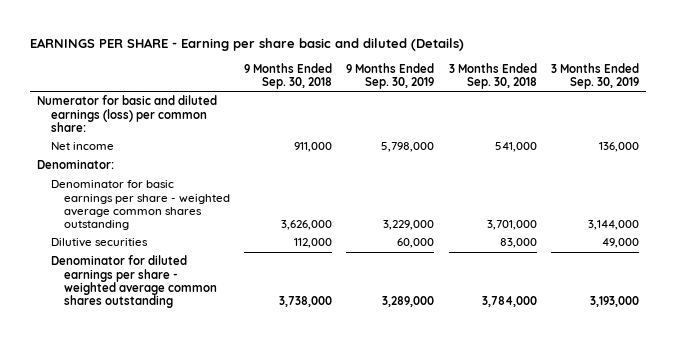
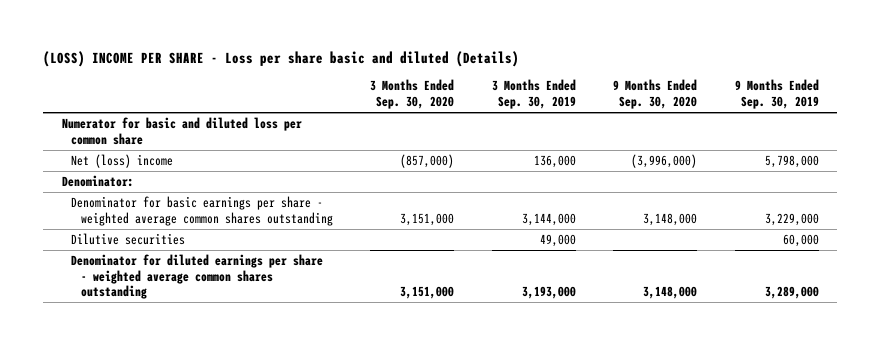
- EARNINGS PER SHARE - Earning per share basic and diluted (Details)
+ (LOSS) INCOME PER SHARE - Loss per share basic and diluted (Details)
- | 9 Months Ended Sep. 30, 2018 | 9 Months Ended Sep. 30, 2019 | 3 Months Ended Sep. 30, 2018 | 3 Months Ended Sep. 30, 2019
+ | 3 Months Ended Sep. 30, 2020 | 3 Months Ended Sep. 30, 2019 | 9 Months Ended Sep. 30, 2020 | 9 Months Ended Sep. 30, 2019
- Numerator for basic and diluted earnings (loss) per common share:
- Net income | 911,000 | 5,798,000 | 541,000 | 136,000
+ Numerator for basic and diluted loss per common share
+ Net (loss) income | (857,000) | 136,000 | (3,996,000) | 5,798,000

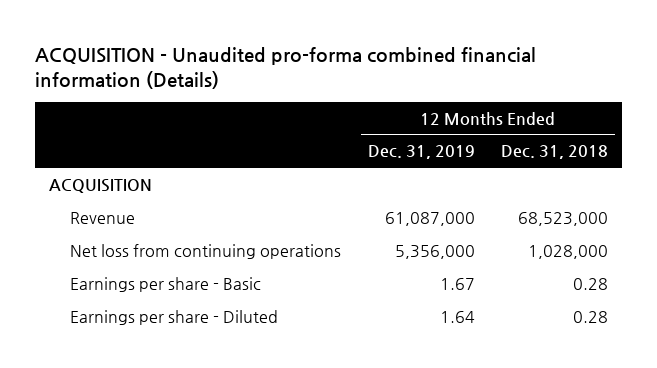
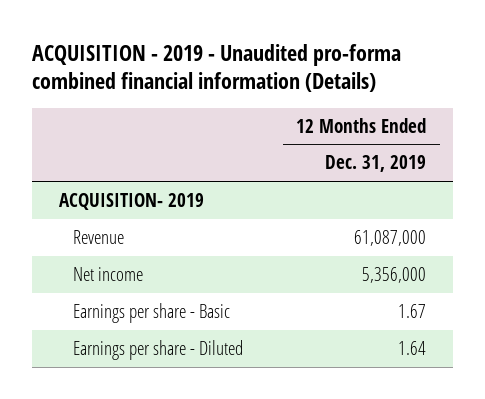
- ACQUISITION - Unaudited pro-forma combined financial information (Details)
+ ACQUISITION - 2019 - Unaudited pro-forma combined financial information (Details)
- | 12 Months Ended Dec. 31, 2019 | 12 Months Ended Dec. 31, 2018
+ | 12 Months Ended Dec. 31, 2019
- ACQUISITION
+ ACQUISITION- 2019
- Net loss from continuing operations | 5,356,000 | 1,028,000
+ Net income | 5,356,000

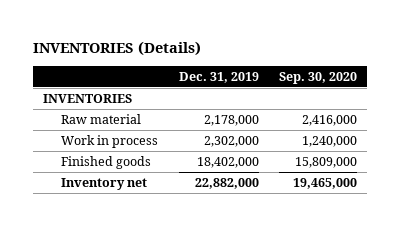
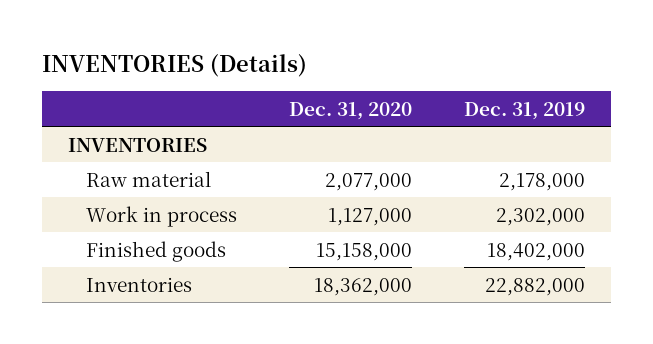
- | Dec. 31, 2019 | Sep. 30, 2020
+ | Dec. 31, 2020 | Dec. 31, 2019
- Inventory net | 22,882,000 | 19,465,000
+ Inventories | 18,362,000 | 22,882,000

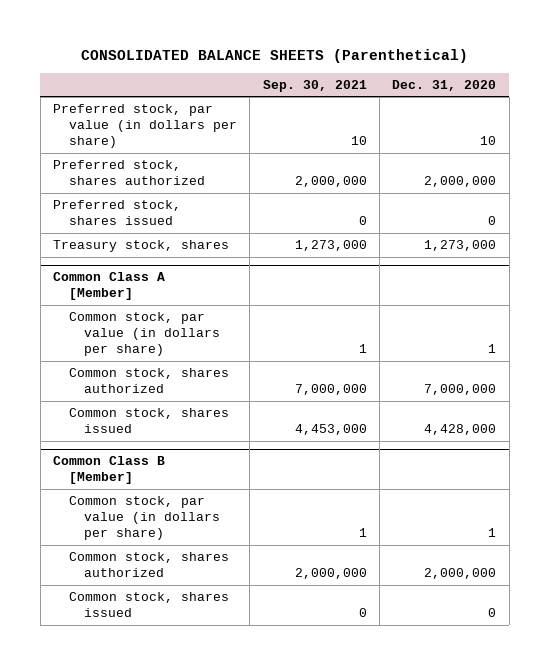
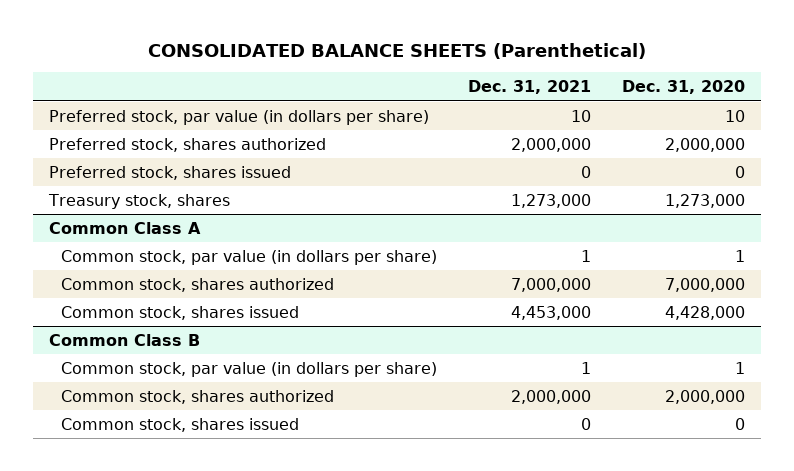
- | Sep. 30, 2021 | Dec. 31, 2020
+ | Dec. 31, 2021 | Dec. 31, 2020
- Common Class A [Member]
+ Common Class A
- Common Class B [Member]
+ Common Class B

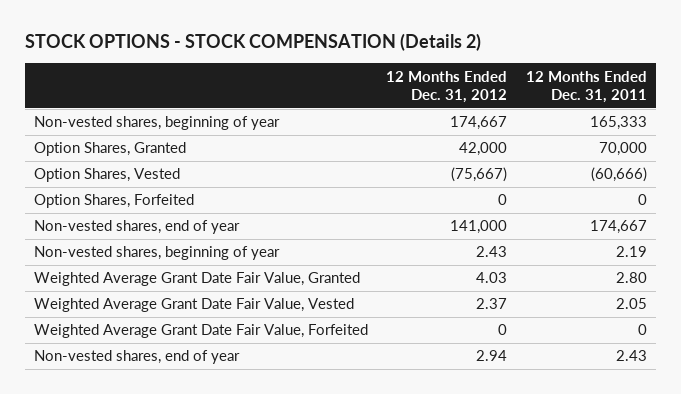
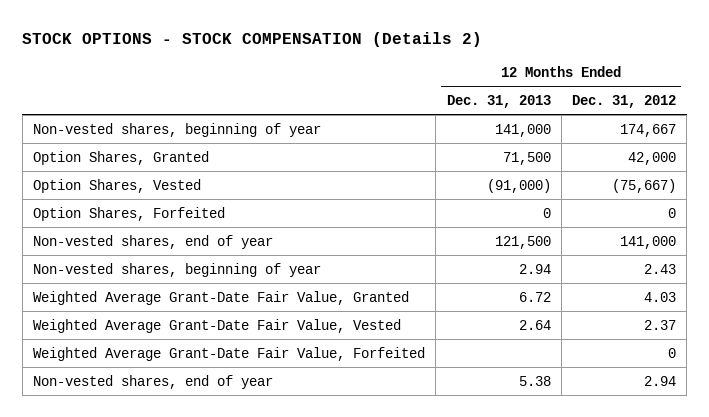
- | 12 Months Ended Dec. 31, 2012 | 12 Months Ended Dec. 31, 2011
+ | 12 Months Ended Dec. 31, 2013 | 12 Months Ended Dec. 31, 2012
- Weighted Average Grant Date Fair Value, Granted | 4.03 | 2.80
- Weighted Average Grant Date Fair Value, Vested | 2.37 | 2.05
- Weighted Average Grant Date Fair Value, Forfeited | 0 | 0
+ Weighted Average Grant-Date Fair Value, Granted | 6.72 | 4.03
+ Weighted Average Grant-Date Fair Value, Vested | 2.64 | 2.37
+ Weighted Average Grant-Date Fair Value, Forfeited | | 0

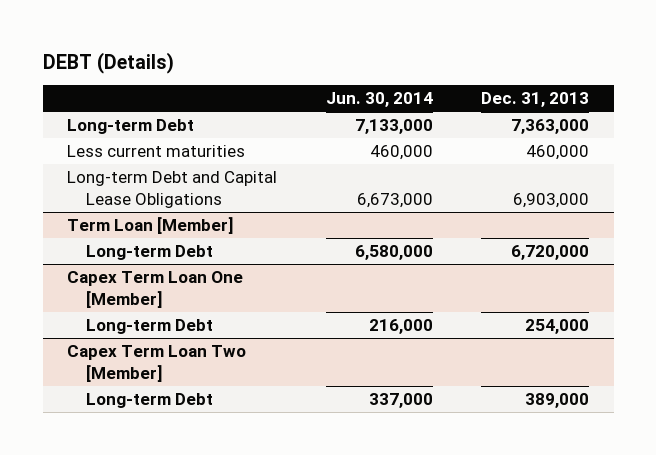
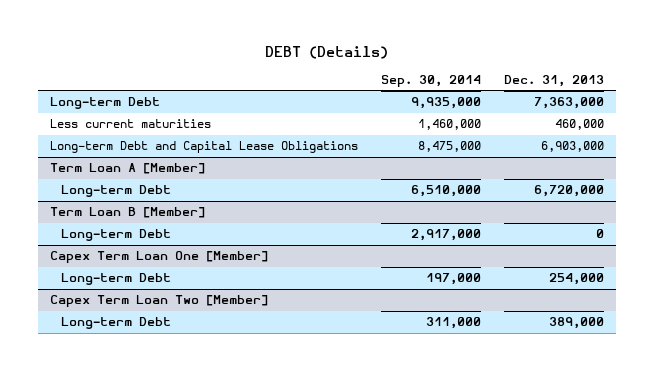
- | Jun. 30, 2014 | Dec. 31, 2013
+ | Sep. 30, 2014 | Dec. 31, 2013
- Term Loan [Member]
+ Term Loan A [Member]
+ Term Loan B [Member]
+ Long-term Debt | 2,917,000 | 0

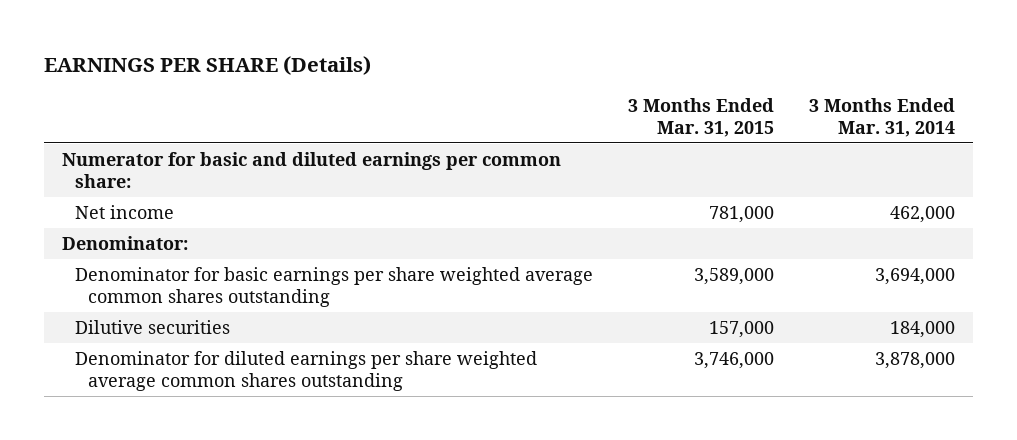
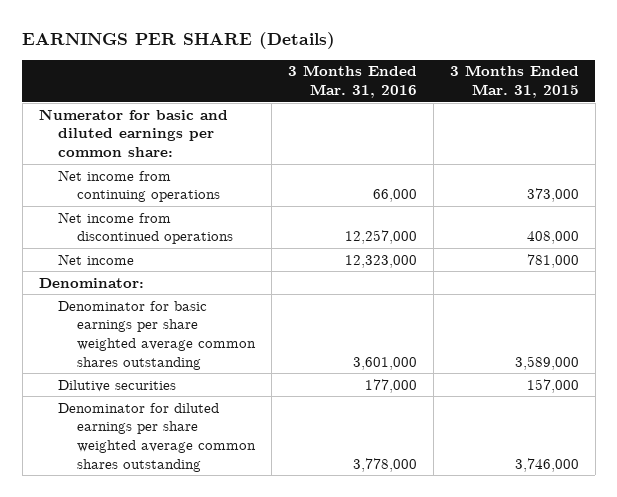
- | 3 Months Ended Mar. 31, 2015 | 3 Months Ended Mar. 31, 2014
+ | 3 Months Ended Mar. 31, 2016 | 3 Months Ended Mar. 31, 2015
+ Net income from continuing operations | 66,000 | 373,000
+ Net income from discontinued operations | 12,257,000 | 408,000

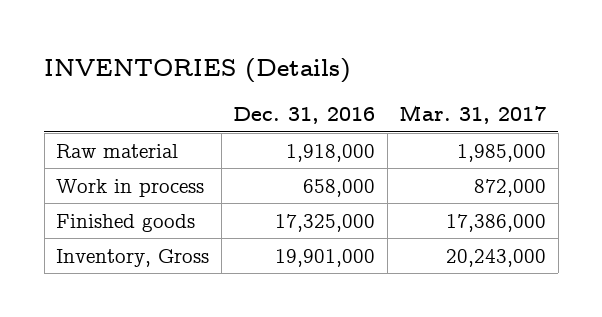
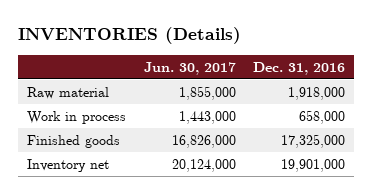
- | Dec. 31, 2016 | Mar. 31, 2017
+ | Jun. 30, 2017 | Dec. 31, 2016
- Inventory, Gross | 19,901,000 | 20,243,000
+ Inventory net | 20,124,000 | 19,901,000

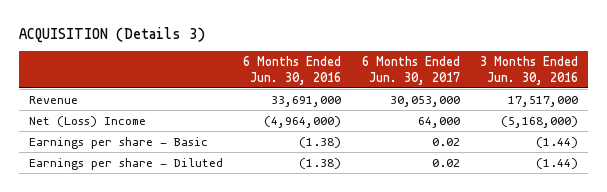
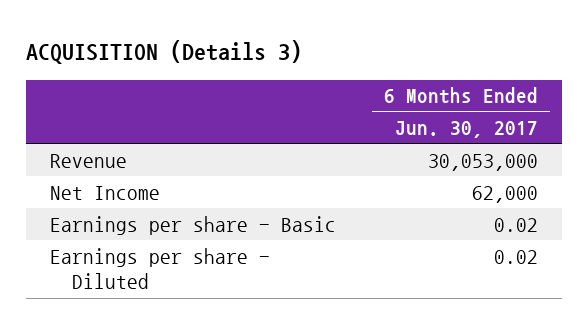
- | 6 Months Ended Jun. 30, 2016 | 6 Months Ended Jun. 30, 2017 | 3 Months Ended Jun. 30, 2016
+ | 6 Months Ended Jun. 30, 2017
- Net (Loss) Income | (4,964,000) | 64,000 | (5,168,000)
+ Net Income | 62,000

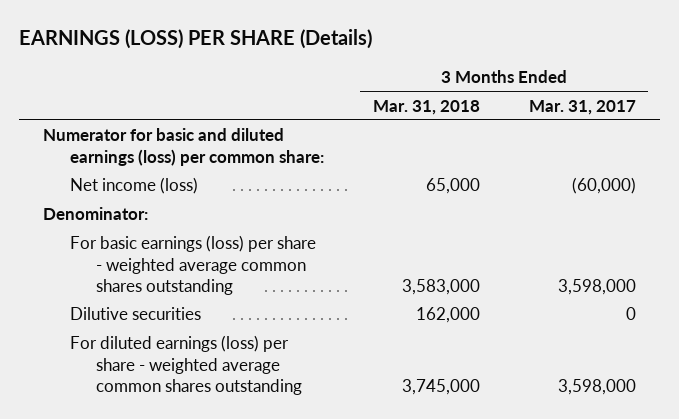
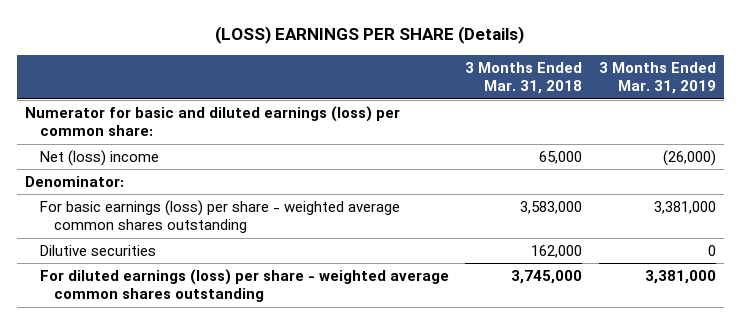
- EARNINGS (LOSS) PER SHARE (Details)
+ (LOSS) EARNINGS PER SHARE (Details)
- | 3 Months Ended Mar. 31, 2018 | 3 Months Ended Mar. 31, 2017
+ | 3 Months Ended Mar. 31, 2018 | 3 Months Ended Mar. 31, 2019
- Net income (loss) | 65,000 | (60,000)
+ Net (loss) income | 65,000 | (26,000)

